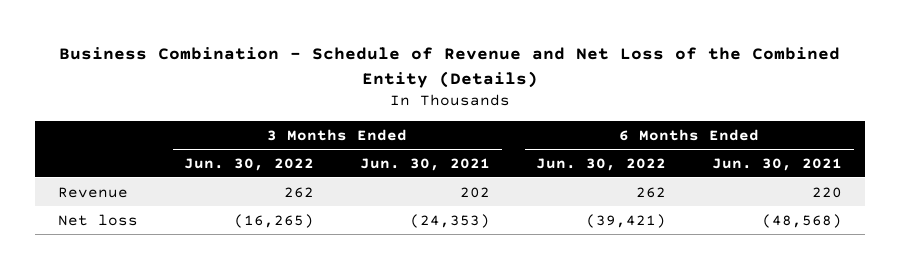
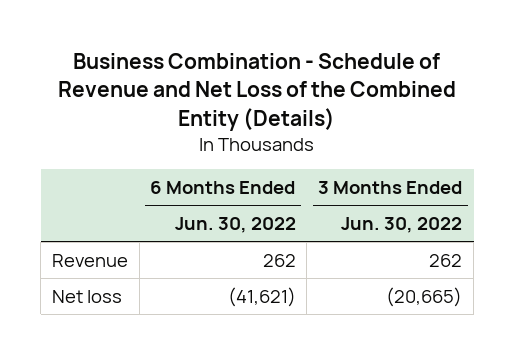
- | 3 Months Ended Jun. 30, 2022 | 3 Months Ended Jun. 30, 2021 | 6 Months Ended Jun. 30, 2022 | 6 Months Ended Jun. 30, 2021
+ | 6 Months Ended Jun. 30, 2022 | 3 Months Ended Jun. 30, 2022
- Net loss | (16,265) | (24,353) | (39,421) | (48,568)
+ Net loss | (41,621) | (20,665)

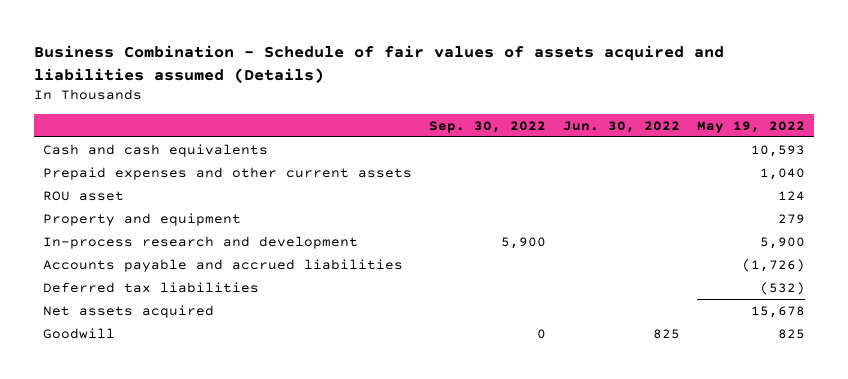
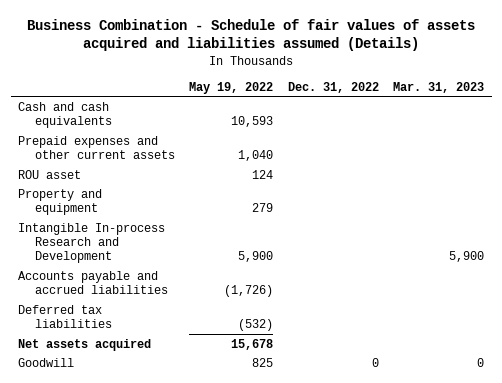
- | Sep. 30, 2022 | Jun. 30, 2022 | May 19, 2022
+ | May 19, 2022 | Dec. 31, 2022 | Mar. 31, 2023
- In-process research and development | 5,900 | | 5,900
+ Intangible In-process Research and Development | 5,900 | | 5,900

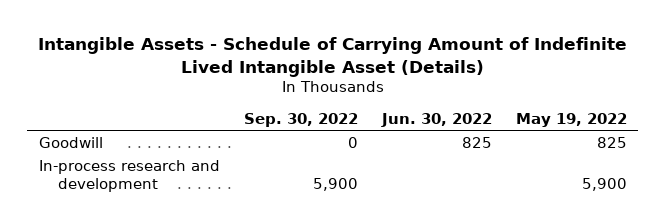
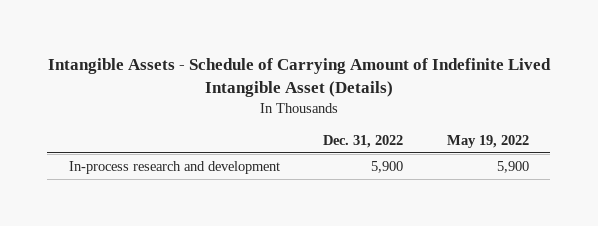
- | Sep. 30, 2022 | Jun. 30, 2022 | May 19, 2022
+ | Dec. 31, 2022 | May 19, 2022
- Goodwill | 0 | 825 | 825

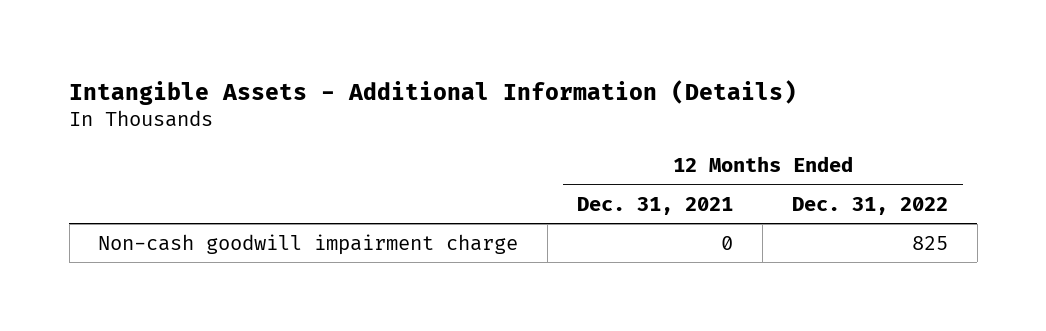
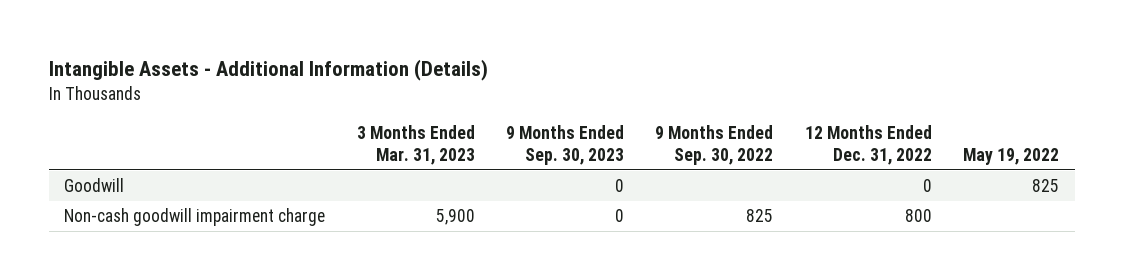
- | 12 Months Ended Dec. 31, 2021 | 12 Months Ended Dec. 31, 2022
+ | 3 Months Ended Mar. 31, 2023 | 9 Months Ended Sep. 30, 2023 | 9 Months Ended Sep. 30, 2022 | 12 Months Ended Dec. 31, 2022 | May 19, 2022
- Non-cash goodwill impairment charge | 0 | 825
+ Goodwill | | 0 | | 0 | 825
+ Non-cash goodwill impairment charge | 5,900 | 0 | 825 | 800 |

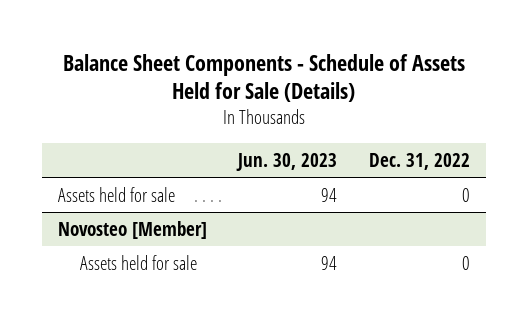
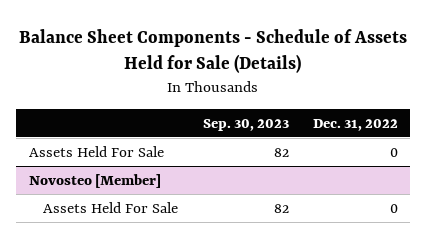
- | Jun. 30, 2023 | Dec. 31, 2022
+ | Sep. 30, 2023 | Dec. 31, 2022
- Assets held for sale | 94 | 0
+ Assets Held For Sale | 82 | 0
@ Novosteo [Member]
- Assets held for sale | 94 | 0
+ Assets Held For Sale | 82 | 0

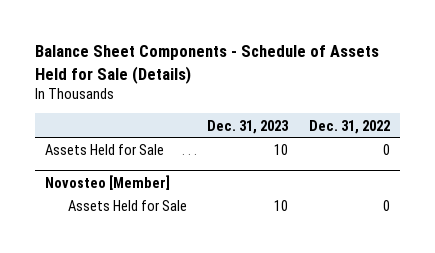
- | Sep. 30, 2023 | Dec. 31, 2022
+ | Dec. 31, 2023 | Dec. 31, 2022
- Assets Held For Sale | 82 | 0
+ Assets Held for Sale | 10 | 0
@ Novosteo [Member]
- Assets Held For Sale | 82 | 0
+ Assets Held for Sale | 10 | 0

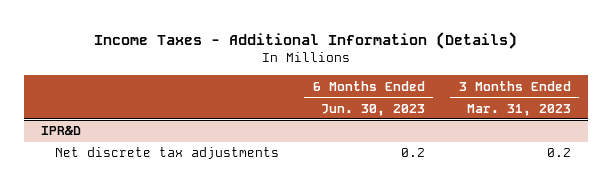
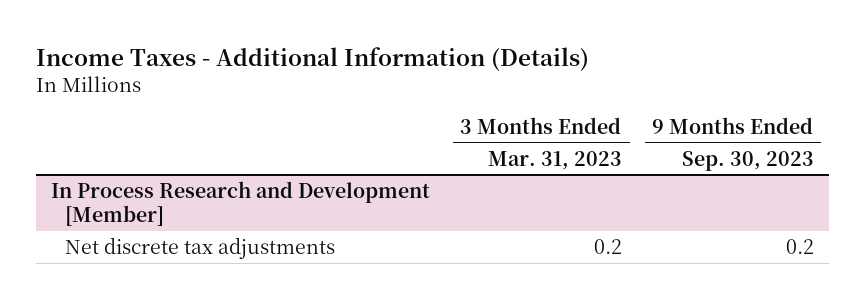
- | 6 Months Ended Jun. 30, 2023 | 3 Months Ended Mar. 31, 2023
+ | 3 Months Ended Mar. 31, 2023 | 9 Months Ended Sep. 30, 2023
- IPR&D
+ In Process Research and Development [Member]

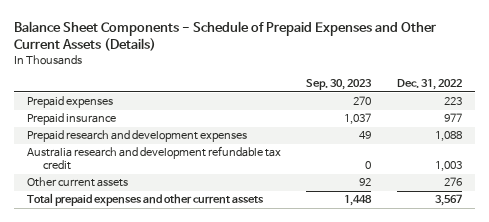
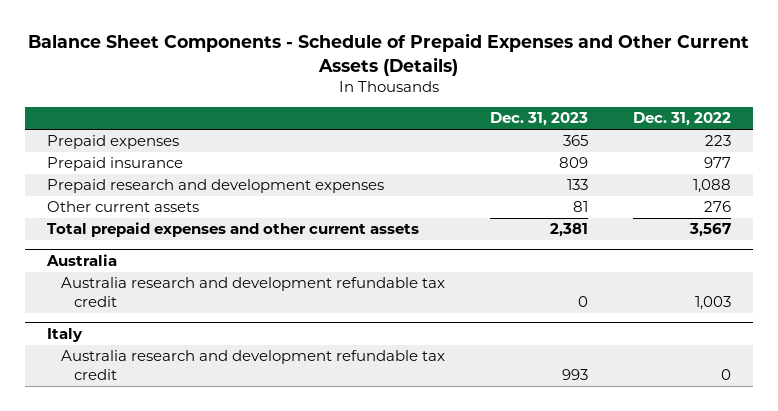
- | Sep. 30, 2023 | Dec. 31, 2022
+ | Dec. 31, 2023 | Dec. 31, 2022
- Australia research and development refundable tax credit | 0 | 1,003
+ Australia
+ Australia research and development refundable tax credit | 0 | 1,003
+ Italy
+ Australia research and development refundable tax credit | 993 | 0

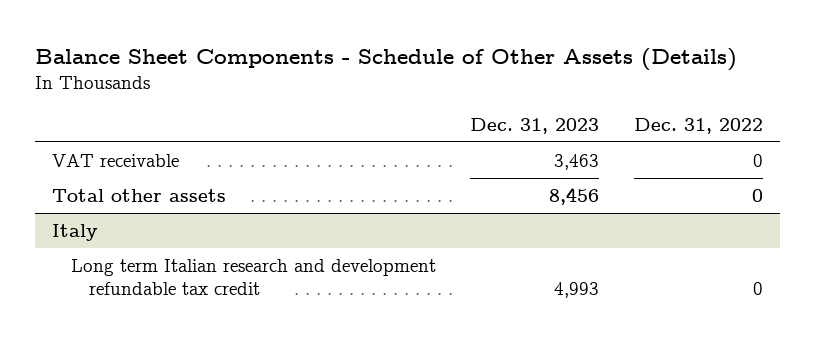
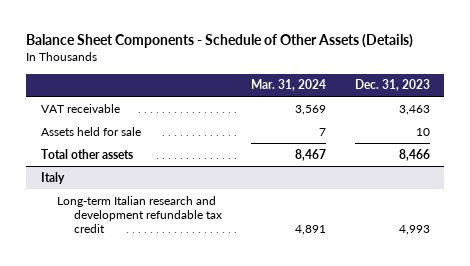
- | Dec. 31, 2023 | Dec. 31, 2022
+ | Mar. 31, 2024 | Dec. 31, 2023
- Total other assets | 8,456 | 0
+ Assets held for sale | 7 | 10
+ Total other assets | 8,467 | 8,466
@ Italy
- Long term Italian research and development refundable tax credit | 4,993 | 0
+ Long-term Italian research and development refundable tax credit | 4,891 | 4,993

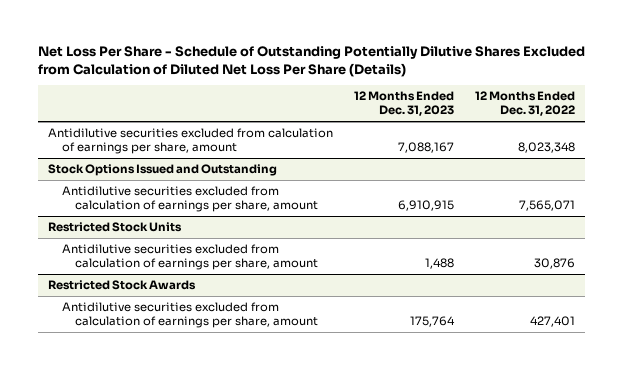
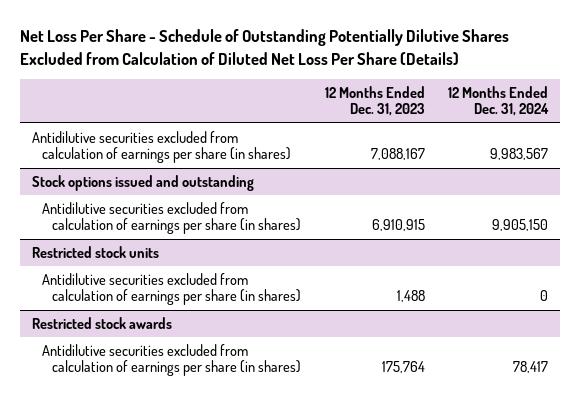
- | 12 Months Ended Dec. 31, 2023 | 12 Months Ended Dec. 31, 2022
+ | 12 Months Ended Dec. 31, 2023 | 12 Months Ended Dec. 31, 2024
- Antidilutive securities excluded from calculation of earnings per share, amount | 7,088,167 | 8,023,348
- Stock Options Issued and Outstanding
- Antidilutive securities excluded from calculation of earnings per share, amount | 6,910,915 | 7,565,071
- Restricted Stock Units
- Antidilutive securities excluded from calculation of earnings per share, amount | 1,488 | 30,876
- Restricted Stock Awards
- Antidilutive securities excluded from calculation of earnings per share, amount | 175,764 | 427,401
+ Antidilutive securities excluded from calculation of earnings per share (in shares) | 7,088,167 | 9,983,567
+ Stock options issued and outstanding
+ Antidilutive securities excluded from calculation of earnings per share (in shares) | 6,910,915 | 9,905,150
+ Restricted stock units
+ Antidilutive securities excluded from calculation of earnings per share (in shares) | 1,488 | 0
+ Restricted stock awards
+ Antidilutive securities excluded from calculation of earnings per share (in shares) | 175,764 | 78,417

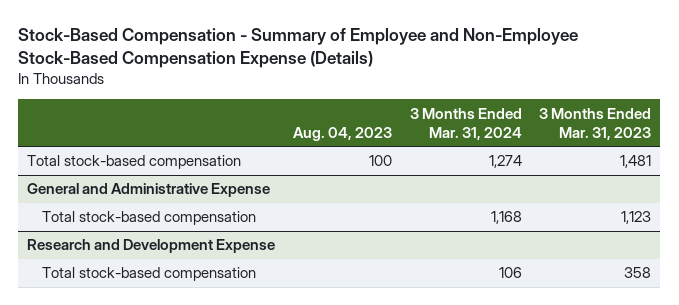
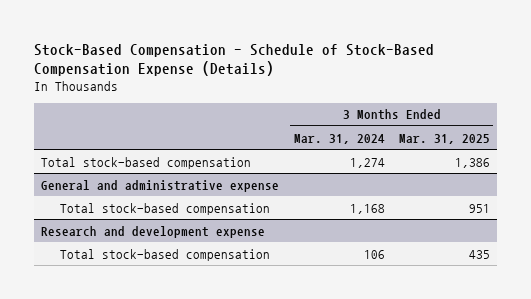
- Stock-Based Compensation - Summary of Employee and Non-Employee Stock-Based Compensation Expense (Details)
+ Stock-Based Compensation - Schedule of Stock-Based Compensation Expense (Details)
- | Aug. 04, 2023 | 3 Months Ended Mar. 31, 2024 | 3 Months Ended Mar. 31, 2023
+ | 3 Months Ended Mar. 31, 2024 | 3 Months Ended Mar. 31, 2025
- General and Administrative Expense
+ General and administrative expense
- Research and Development Expense
+ Research and development expense

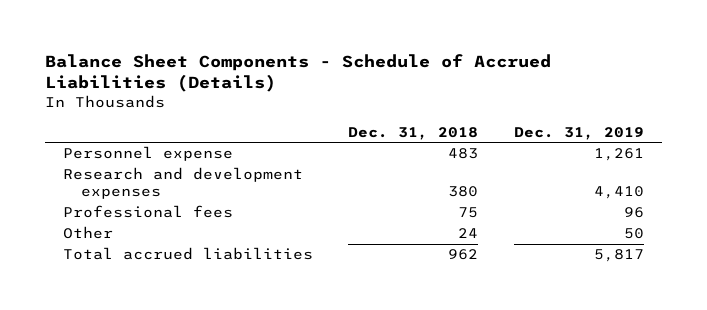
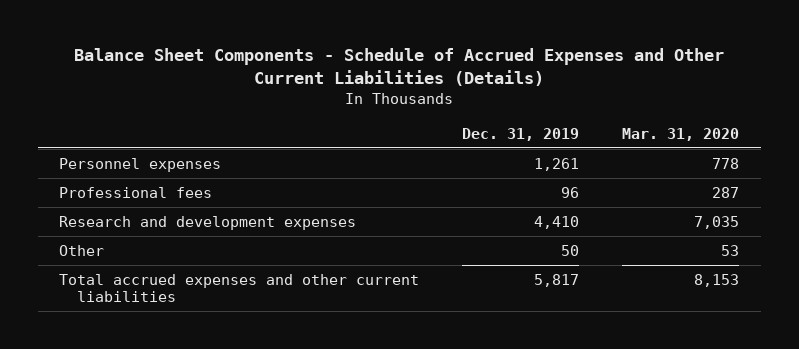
- Balance Sheet Components - Schedule of Accrued Liabilities (Details)
+ Balance Sheet Components - Schedule of Accrued Expenses and Other Current Liabilities (Details)
- | Dec. 31, 2018 | Dec. 31, 2019
+ | Dec. 31, 2019 | Mar. 31, 2020
- Personnel expense | 483 | 1,261
+ Personnel expenses | 1,261 | 778
moved down: Research and development expenses | 4,410 | 7,035
- Total accrued liabilities | 962 | 5,817
+ Total accrued expenses and other current liabilities | 5,817 | 8,153

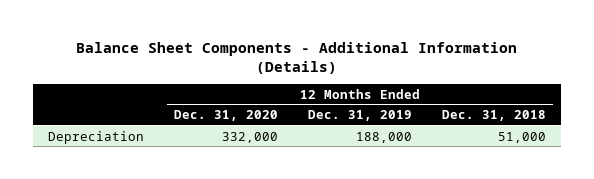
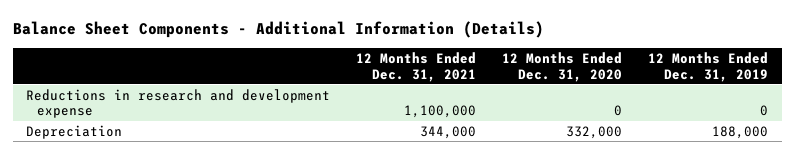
- | 12 Months Ended Dec. 31, 2020 | 12 Months Ended Dec. 31, 2019 | 12 Months Ended Dec. 31, 2018
+ | 12 Months Ended Dec. 31, 2021 | 12 Months Ended Dec. 31, 2020 | 12 Months Ended Dec. 31, 2019
+ Reductions in research and development expense | 1,100,000 | 0 | 0

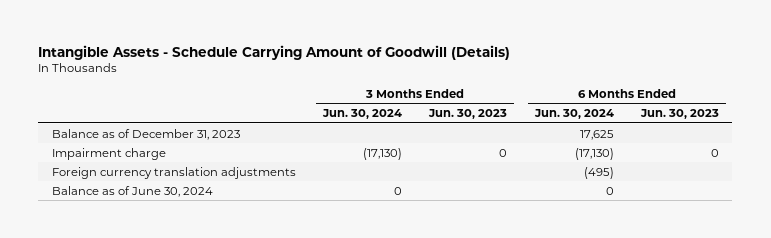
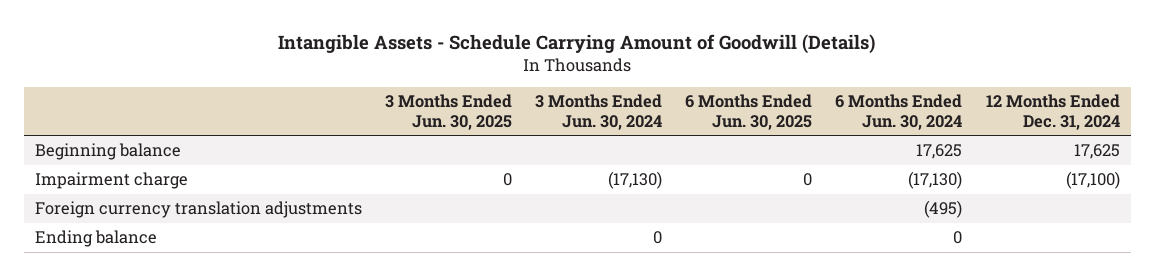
- | 3 Months Ended Jun. 30, 2024 | 3 Months Ended Jun. 30, 2023 | 6 Months Ended Jun. 30, 2024 | 6 Months Ended Jun. 30, 2023
+ | 3 Months Ended Jun. 30, 2025 | 3 Months Ended Jun. 30, 2024 | 6 Months Ended Jun. 30, 2025 | 6 Months Ended Jun. 30, 2024 | 12 Months Ended Dec. 31, 2024
- Balance as of December 31, 2023 | | | 17,625 |
+ Beginning balance | | | | 17,625 | 17,625
- Balance as of June 30, 2024 | 0 | | 0 |
+ Ending balance | | 0 | | 0 |

